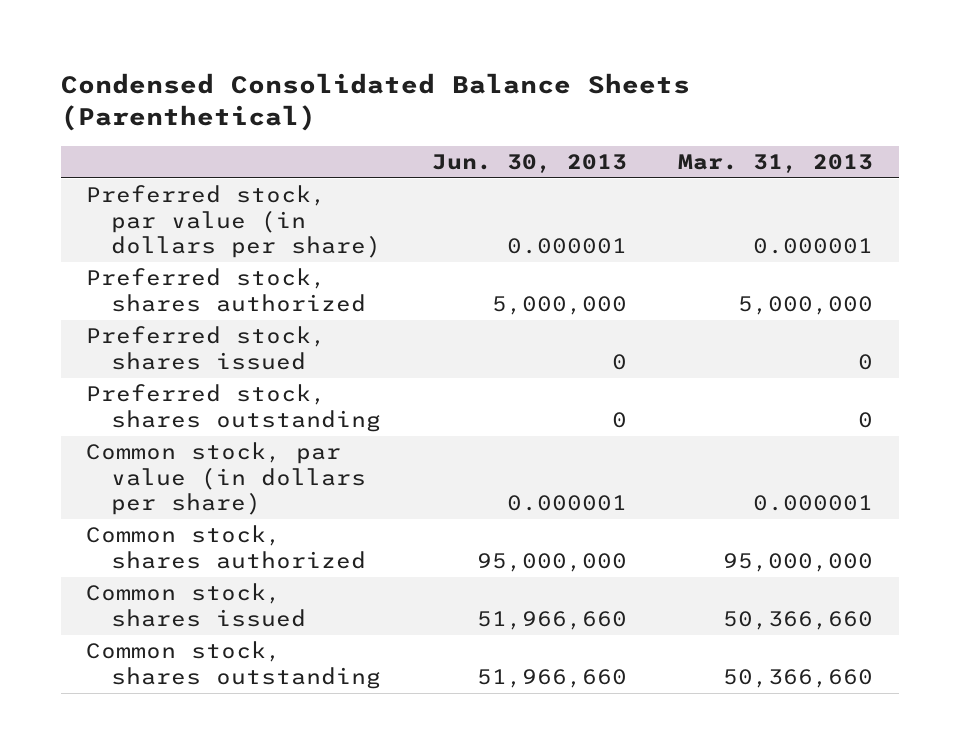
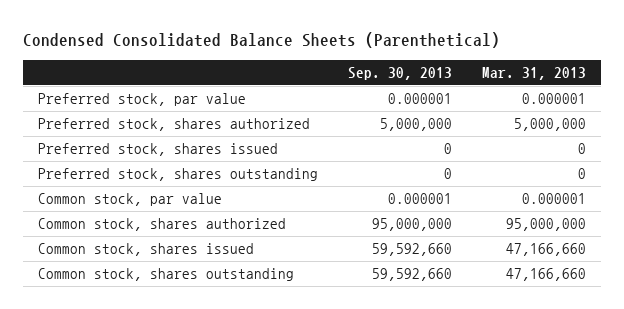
- | Jun. 30, 2013 | Mar. 31, 2013
+ | Sep. 30, 2013 | Mar. 31, 2013
- Preferred stock, par value (in dollars per share) | 0.000001 | 0.000001
+ Preferred stock, par value | 0.000001 | 0.000001
- Common stock, par value (in dollars per share) | 0.000001 | 0.000001
+ Common stock, par value | 0.000001 | 0.000001
- Common stock, shares issued | 51,966,660 | 50,366,660
- Common stock, shares outstanding | 51,966,660 | 50,366,660
+ Common stock, shares issued | 59,592,660 | 47,166,660
+ Common stock, shares outstanding | 59,592,660 | 47,166,660

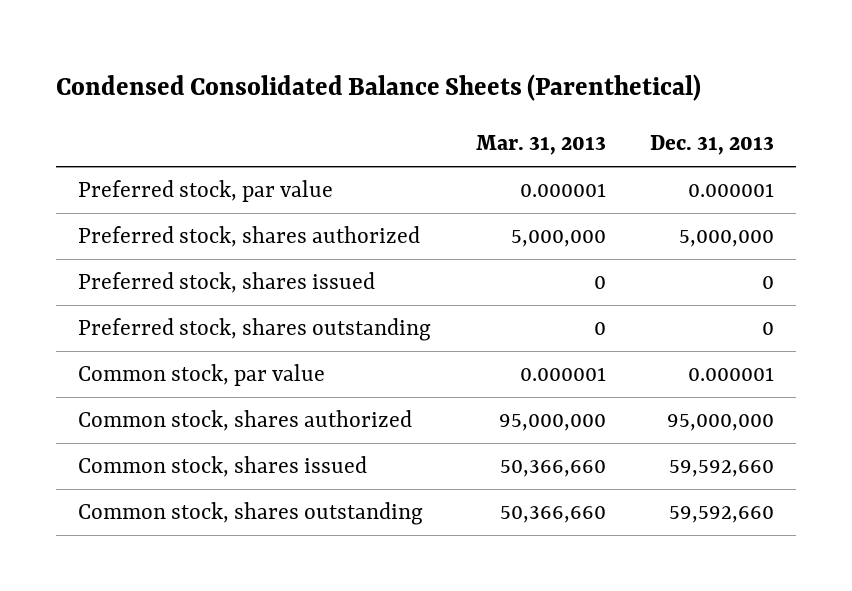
- | Sep. 30, 2013 | Mar. 31, 2013
+ | Mar. 31, 2013 | Dec. 31, 2013
- Common stock, shares issued | 59,592,660 | 47,166,660
- Common stock, shares outstanding | 59,592,660 | 47,166,660
+ Common stock, shares issued | 50,366,660 | 59,592,660
+ Common stock, shares outstanding | 50,366,660 | 59,592,660

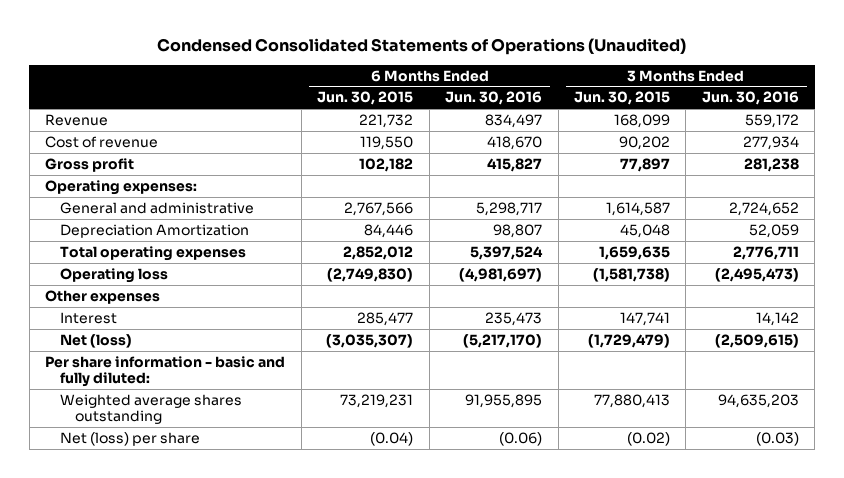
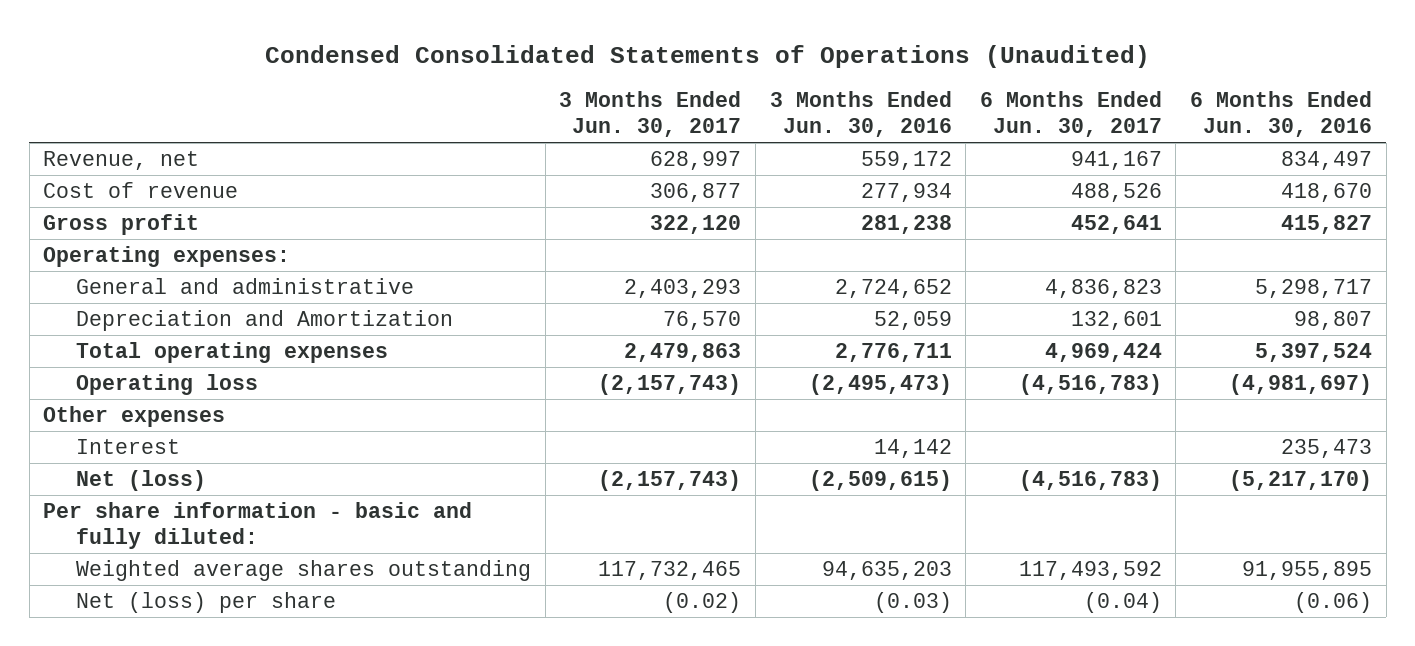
- | 6 Months Ended Jun. 30, 2015 | 6 Months Ended Jun. 30, 2016 | 3 Months Ended Jun. 30, 2015 | 3 Months Ended Jun. 30, 2016
+ | 3 Months Ended Jun. 30, 2017 | 3 Months Ended Jun. 30, 2016 | 6 Months Ended Jun. 30, 2017 | 6 Months Ended Jun. 30, 2016
- Revenue | 221,732 | 834,497 | 168,099 | 559,172
+ Revenue, net | 628,997 | 559,172 | 941,167 | 834,497
- Depreciation Amortization | 84,446 | 98,807 | 45,048 | 52,059
+ Depreciation and Amortization | 76,570 | 52,059 | 132,601 | 98,807

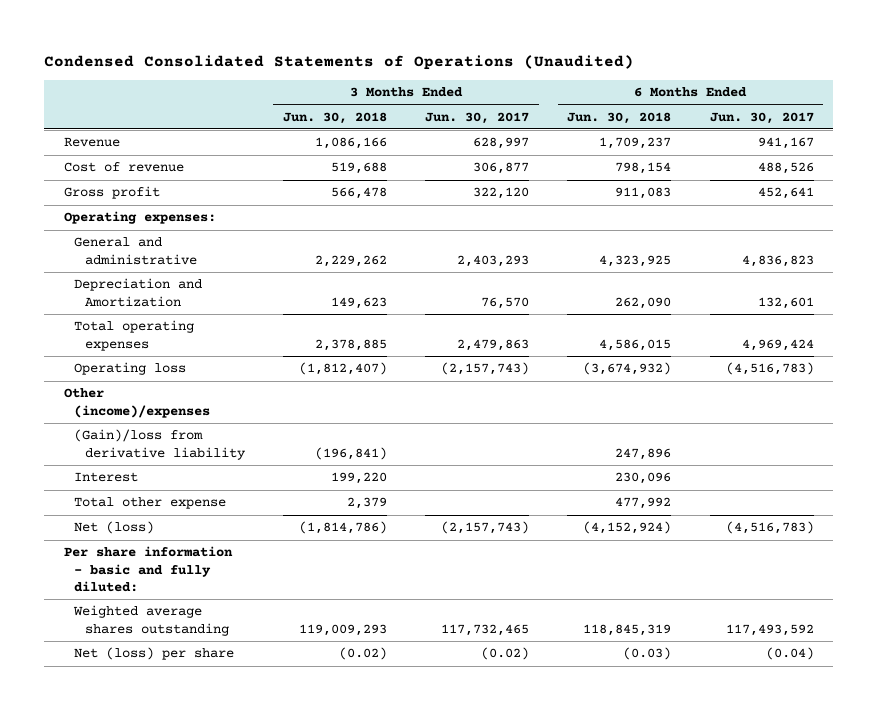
- | 3 Months Ended Jun. 30, 2017 | 3 Months Ended Jun. 30, 2016 | 6 Months Ended Jun. 30, 2017 | 6 Months Ended Jun. 30, 2016
+ | 3 Months Ended Jun. 30, 2018 | 3 Months Ended Jun. 30, 2017 | 6 Months Ended Jun. 30, 2018 | 6 Months Ended Jun. 30, 2017
- Revenue, net | 628,997 | 559,172 | 941,167 | 834,497
+ Revenue | 1,086,166 | 628,997 | 1,709,237 | 941,167
- Other expenses
+ Other (income)/expenses
+ (Gain)/loss from derivative liability | (196,841) | | 247,896 |
+ Total other expense | 2,379 | | 477,992 |

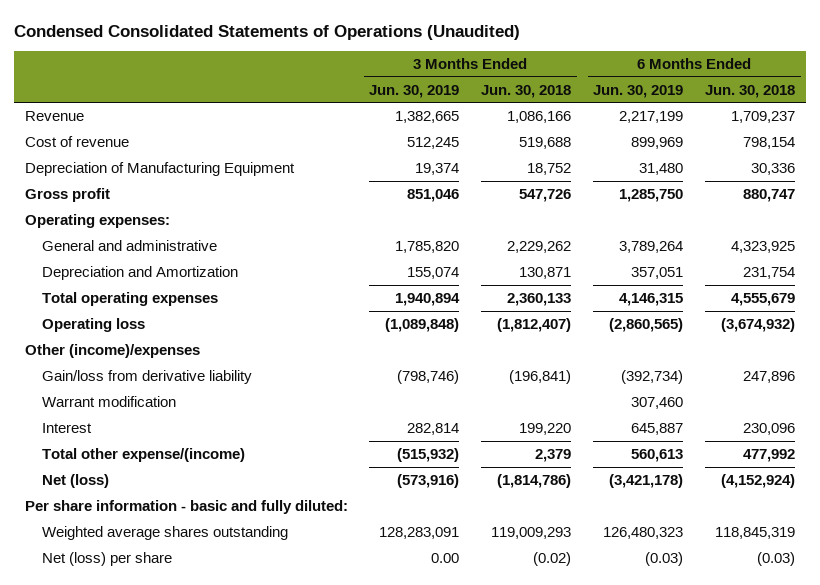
- | 3 Months Ended Jun. 30, 2018 | 3 Months Ended Jun. 30, 2017 | 6 Months Ended Jun. 30, 2018 | 6 Months Ended Jun. 30, 2017
+ | 3 Months Ended Jun. 30, 2019 | 3 Months Ended Jun. 30, 2018 | 6 Months Ended Jun. 30, 2019 | 6 Months Ended Jun. 30, 2018
- Gross profit | 566,478 | 322,120 | 911,083 | 452,641
+ Depreciation of Manufacturing Equipment | 19,374 | 18,752 | 31,480 | 30,336
+ Gross profit | 851,046 | 547,726 | 1,285,750 | 880,747
- Depreciation and Amortization | 149,623 | 76,570 | 262,090 | 132,601
- Total operating expenses | 2,378,885 | 2,479,863 | 4,586,015 | 4,969,424
+ Depreciation and Amortization | 155,074 | 130,871 | 357,051 | 231,754
+ Total operating expenses | 1,940,894 | 2,360,133 | 4,146,315 | 4,555,679
- (Gain)/loss from derivative liability | (196,841) | | 247,896 |
+ Gain/loss from derivative liability | (798,746) | (196,841) | (392,734) | 247,896
+ Warrant modification | | | 307,460 |
- Total other expense | 2,379 | | 477,992 |
+ Total other expense/(income) | (515,932) | 2,379 | 560,613 | 477,992

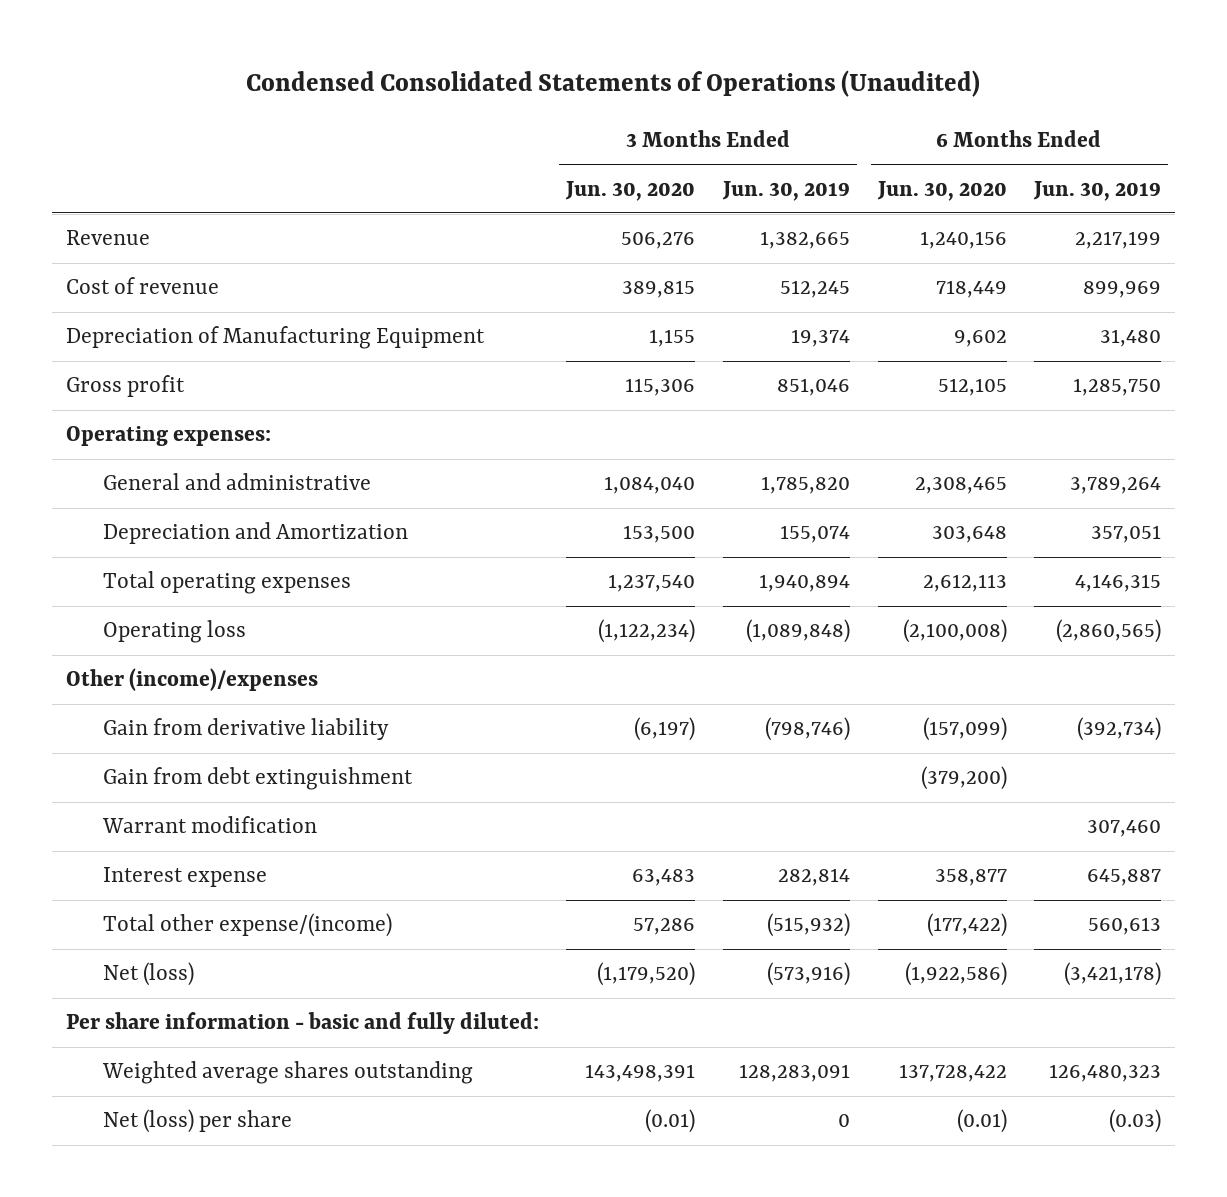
- | 3 Months Ended Jun. 30, 2019 | 3 Months Ended Jun. 30, 2018 | 6 Months Ended Jun. 30, 2019 | 6 Months Ended Jun. 30, 2018
+ | 3 Months Ended Jun. 30, 2020 | 3 Months Ended Jun. 30, 2019 | 6 Months Ended Jun. 30, 2020 | 6 Months Ended Jun. 30, 2019
- Gain/loss from derivative liability | (798,746) | (196,841) | (392,734) | 247,896
+ Gain from derivative liability | (6,197) | (798,746) | (157,099) | (392,734)
+ Gain from debt extinguishment | | | (379,200) |
- Interest | 282,814 | 199,220 | 645,887 | 230,096
+ Interest expense | 63,483 | 282,814 | 358,877 | 645,887
- Net (loss) per share | 0.00 | (0.02) | (0.03) | (0.03)
+ Net (loss) per share | (0.01) | 0 | (0.01) | (0.03)

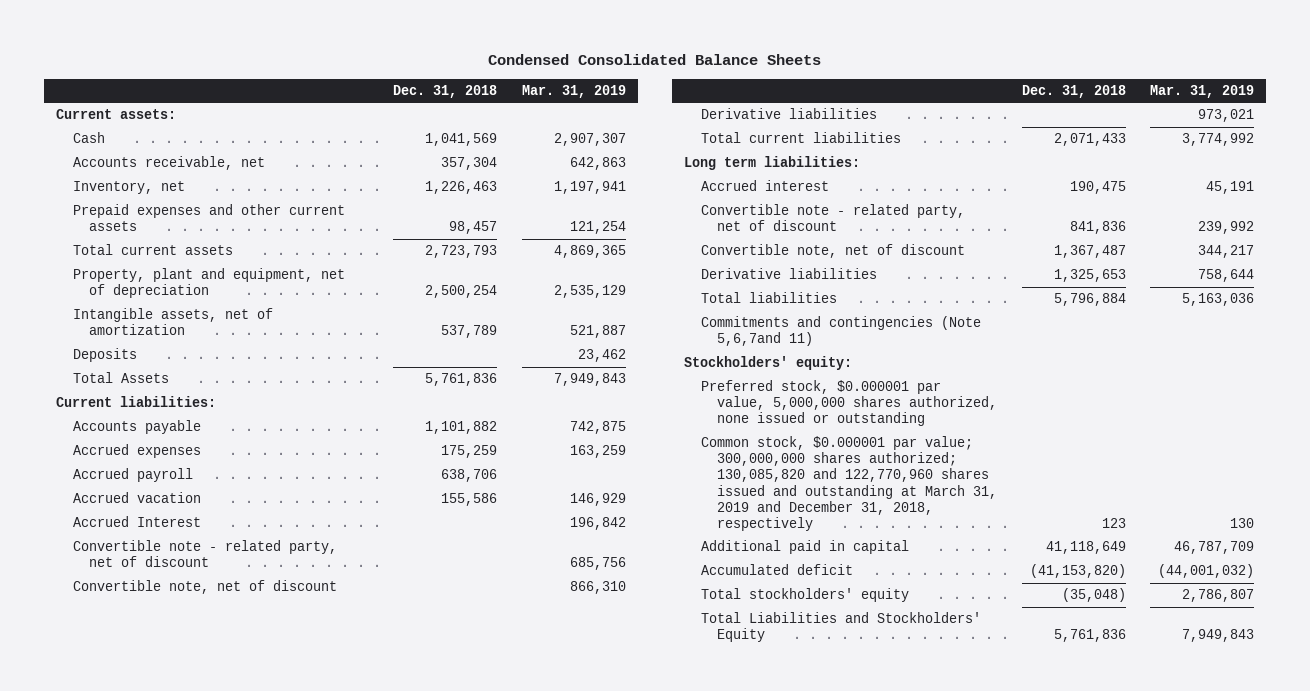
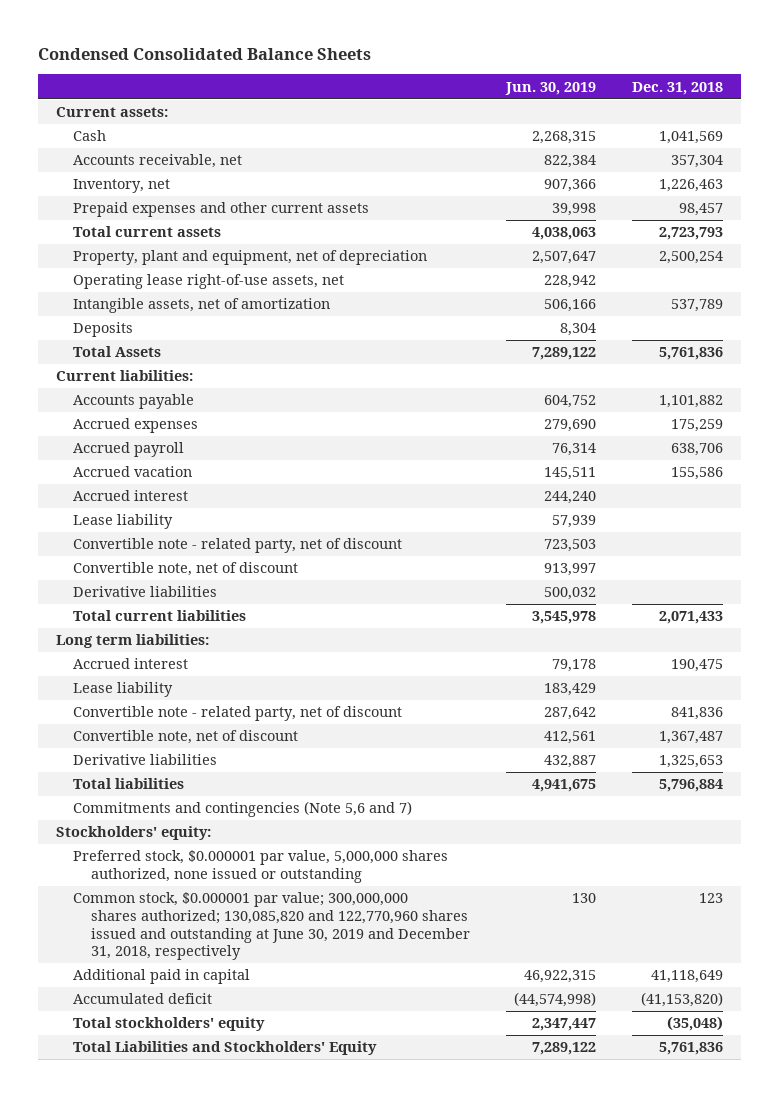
- | Dec. 31, 2018 | Mar. 31, 2019
+ | Jun. 30, 2019 | Dec. 31, 2018
+ Operating lease right-of-use assets, net | 228,942 |
- Accrued Interest | | 196,842
+ Accrued interest | 244,240 |
+ Lease liability | 57,939 |
+ Lease liability | 183,429 |
- Commitments and contingencies (Note 5,6,7and 11)
+ Commitments and contingencies (Note 5,6 and 7)
- Common stock, $0.000001 par value; 300,000,000 shares authorized; 130,085,820 and 122,770,960 shares issued and outstanding at March 31, 2019 and December 31, 2018, respectively | 123 | 130
+ Common stock, $0.000001 par value; 300,000,000 shares authorized; 130,085,820 and 122,770,960 shares issued and outstanding at June 30, 2019 and December 31, 2018, respectively | 130 | 123

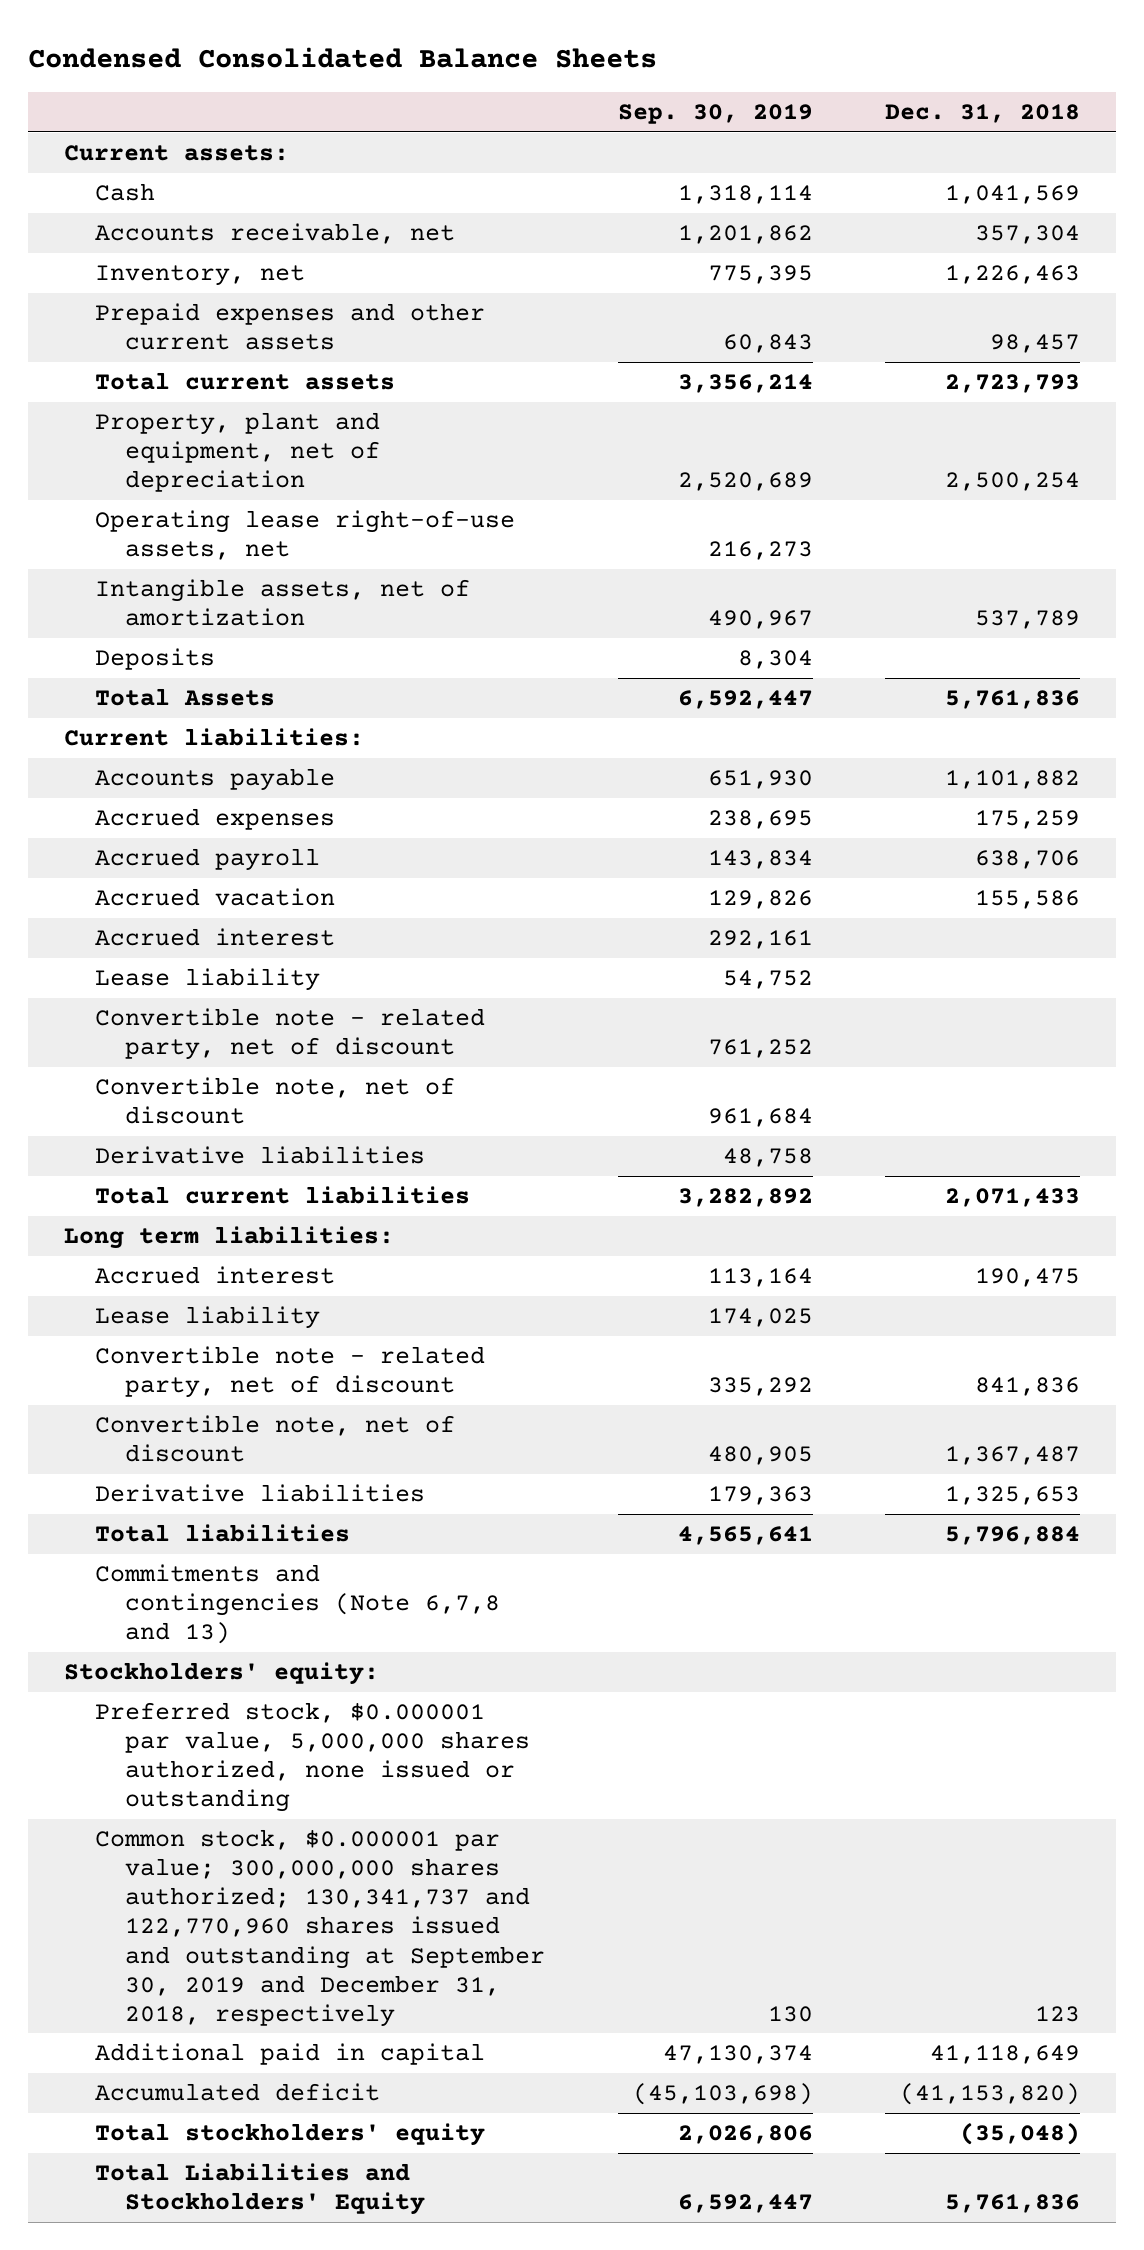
- | Jun. 30, 2019 | Dec. 31, 2018
+ | Sep. 30, 2019 | Dec. 31, 2018
- Commitments and contingencies (Note 5,6 and 7)
+ Commitments and contingencies (Note 6,7,8 and 13)
- Common stock, $0.000001 par value; 300,000,000 shares authorized; 130,085,820 and 122,770,960 shares issued and outstanding at June 30, 2019 and December 31, 2018, respectively | 130 | 123
+ Common stock, $0.000001 par value; 300,000,000 shares authorized; 130,341,737 and 122,770,960 shares issued and outstanding at September 30, 2019 and December 31, 2018, respectively | 130 | 123

